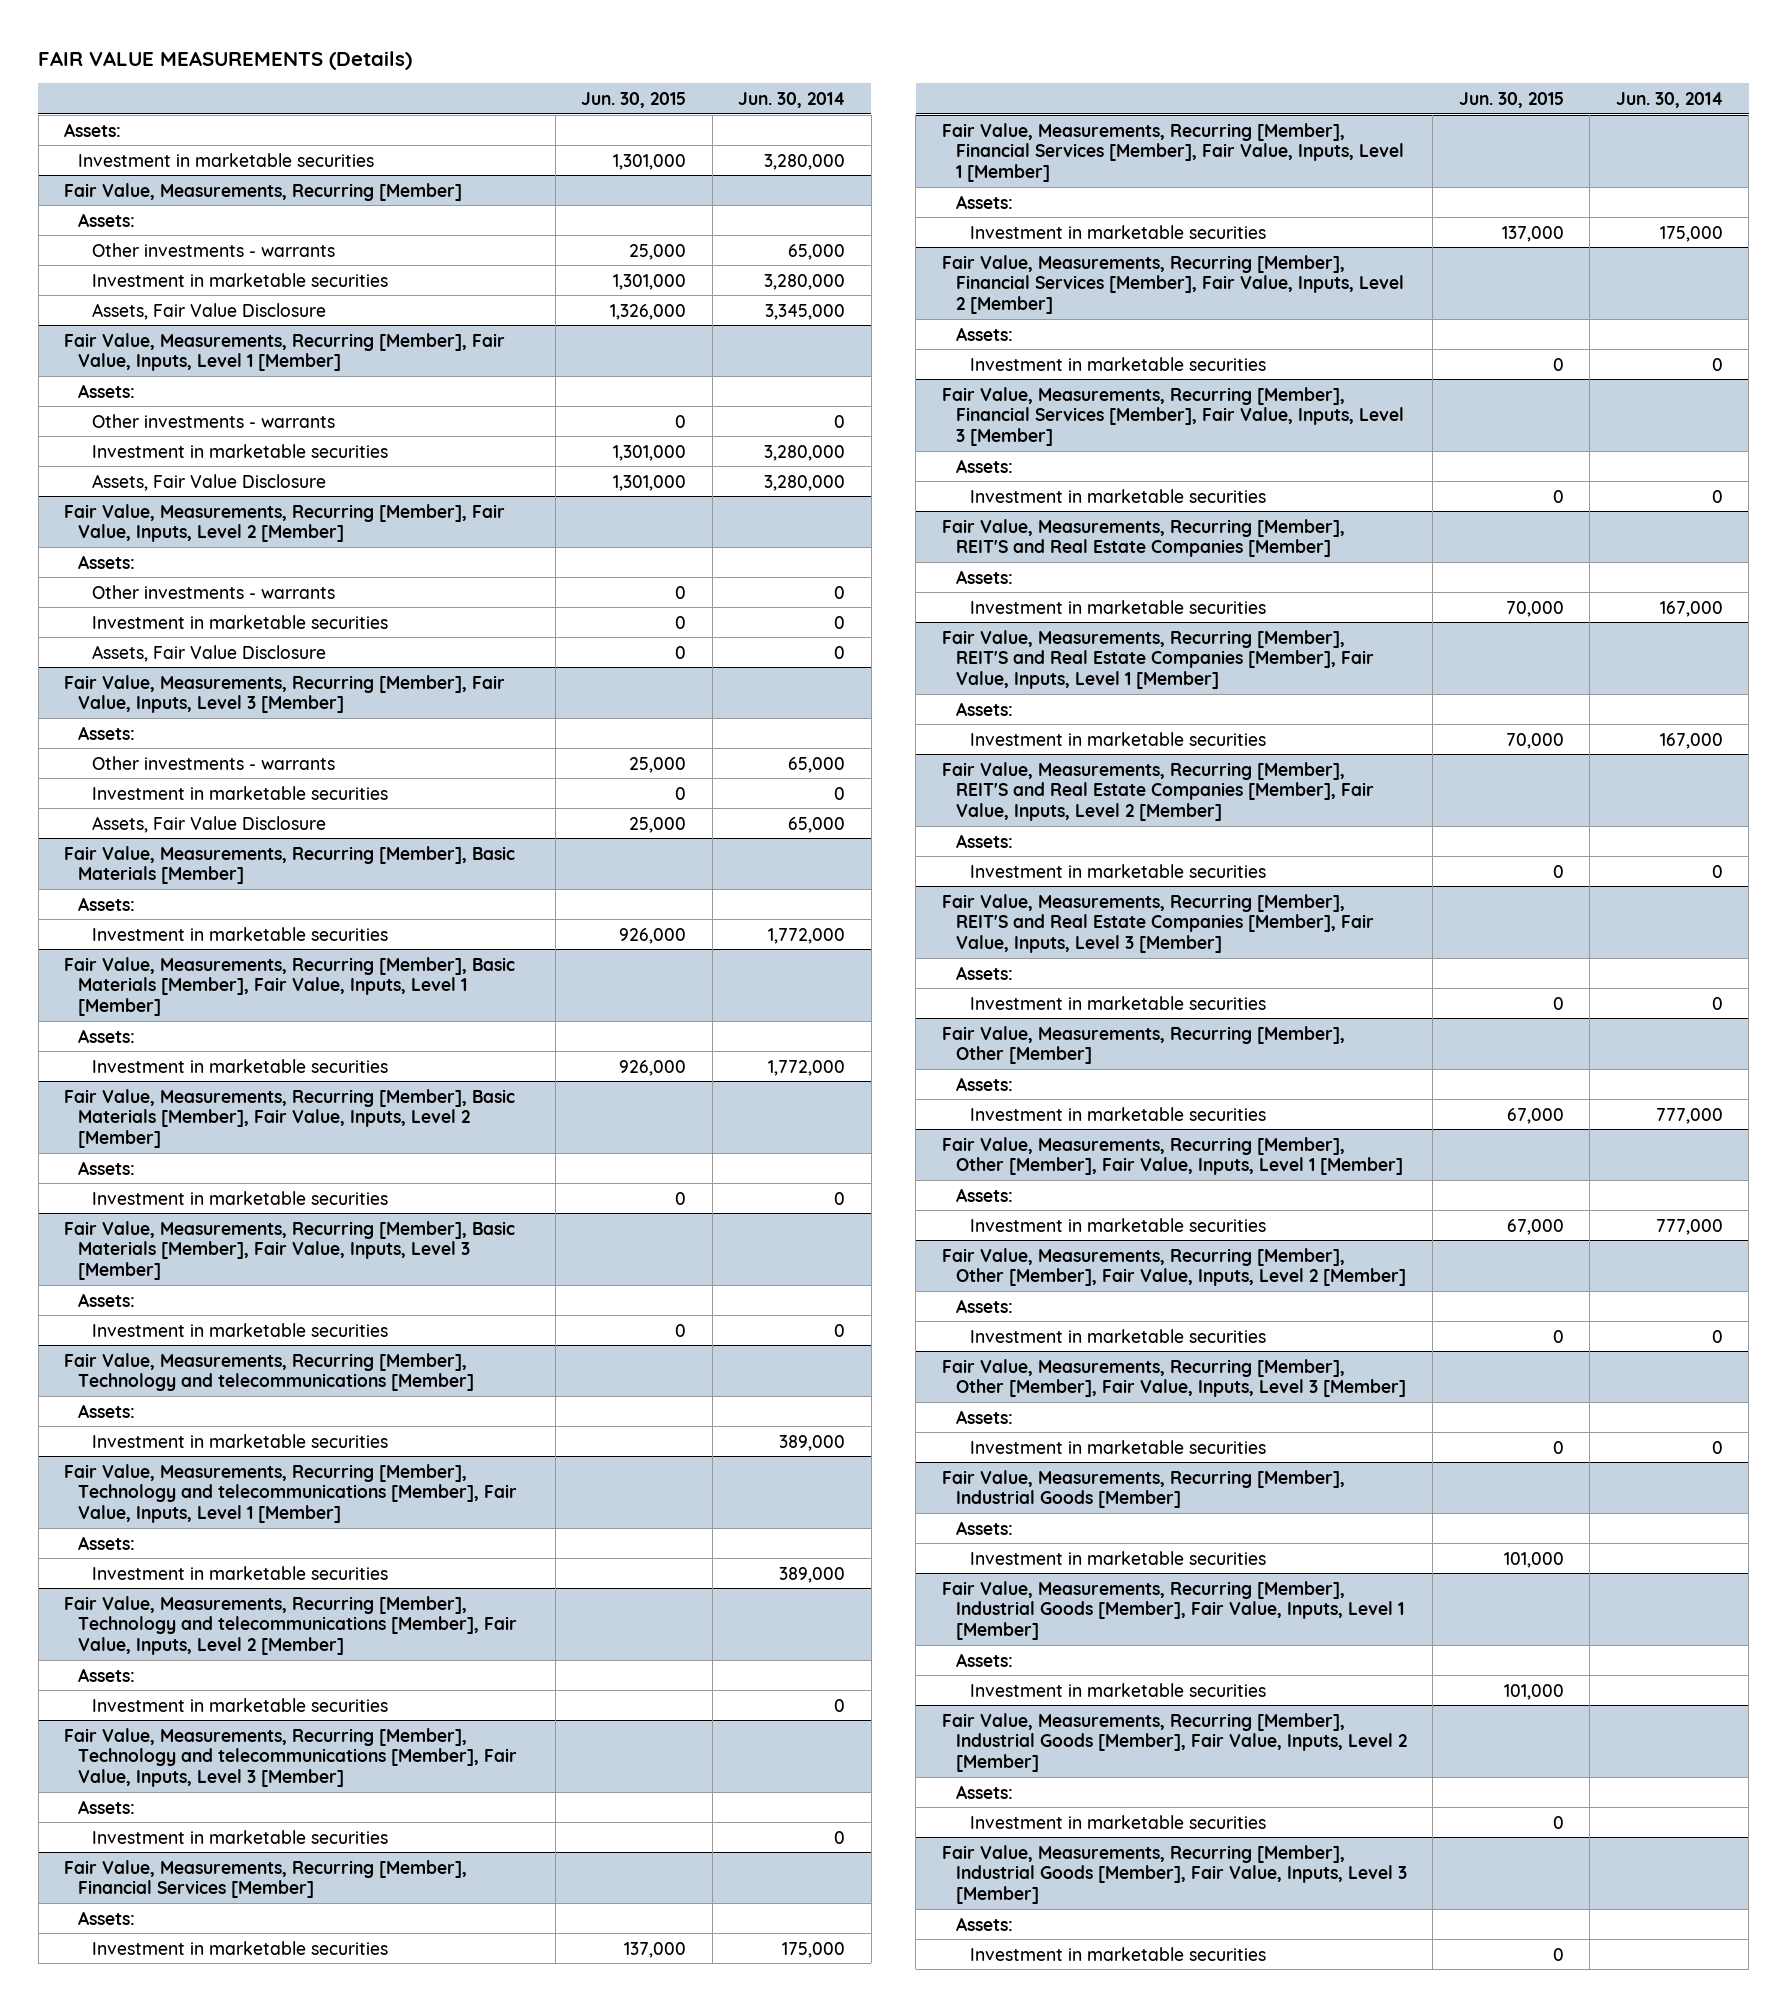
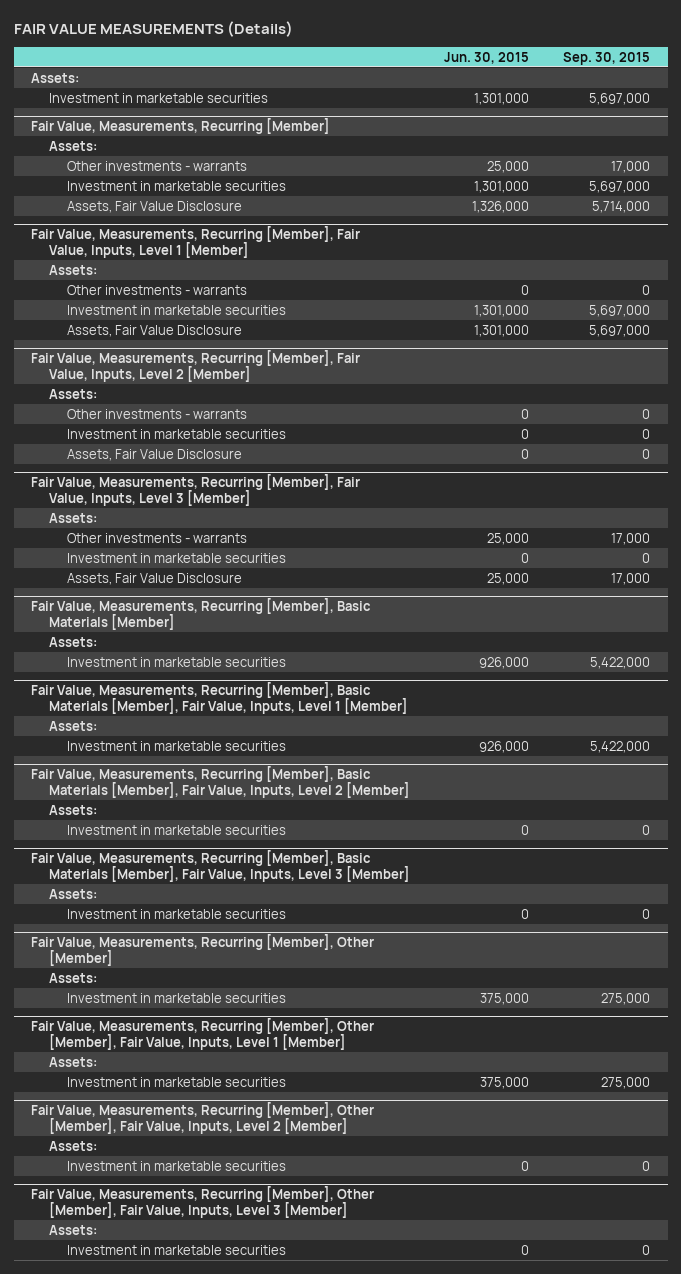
- | Jun. 30, 2015 | Jun. 30, 2014
+ | Jun. 30, 2015 | Sep. 30, 2015
- Fair Value, Measurements, Recurring [Member], Technology and telecommunications [Member]
- Assets:
- Investment in marketable securities | | 389,000
- Fair Value, Measurements, Recurring [Member], Technology and telecommunications [Member], Fair Value, Inputs, Level 1 [Member]
- Assets:
- Investment in marketable securities | | 389,000
- Fair Value, Measurements, Recurring [Member], Technology and telecommunications [Member], Fair Value, Inputs, Level 2 [Member]
- Assets:
- Investment in marketable securities | | 0
- Fair Value, Measurements, Recurring [Member], Technology and telecommunications [Member], Fair Value, Inputs, Level 3 [Member]
- Assets:
- Investment in marketable securities | | 0
- Fair Value, Measurements, Recurring [Member], Financial Services [Member]
- Assets:
- Investment in marketable securities | 137,000 | 175,000
- Fair Value, Measurements, Recurring [Member], Financial Services [Member], Fair Value, Inputs, Level 1 [Member]
- Assets:
- Investment in marketable securities | 137,000 | 175,000
- Fair Value, Measurements, Recurring [Member], Financial Services [Member], Fair Value, Inputs, Level 2 [Member]
- Assets:
- Investment in marketable securities | 0 | 0
- Fair Value, Measurements, Recurring [Member], Financial Services [Member], Fair Value, Inputs, Level 3 [Member]
- Assets:
- Investment in marketable securities | 0 | 0
- Fair Value, Measurements, Recurring [Member], REIT'S and Real Estate Companies [Member]
- Assets:
- Investment in marketable securities | 70,000 | 167,000
- Fair Value, Measurements, Recurring [Member], REIT'S and Real Estate Companies [Member], Fair Value, Inputs, Level 1 [Member]
- Assets:
- Investment in marketable securities | 70,000 | 167,000
- Fair Value, Measurements, Recurring [Member], REIT'S and Real Estate Companies [Member], Fair Value, Inputs, Level 2 [Member]
- Assets:
- Investment in marketable securities | 0 | 0
- Fair Value, Measurements, Recurring [Member], REIT'S and Real Estate Companies [Member], Fair Value, Inputs, Level 3 [Member]
- Assets:
- Investment in marketable securities | 0 | 0
@ Fair Value, Measurements, Recurring [Member], Other [Member]
- Investment in marketable securities | 67,000 | 777,000
+ Investment in marketable securities | 375,000 | 275,000
@ Fair Value, Measurements, Recurring [Member], Other [Member], Fair Value, Inputs, Level 1 [Member]
- Investment in marketable securities | 67,000 | 777,000
+ Investment in marketable securities | 375,000 | 275,000
- Fair Value, Measurements, Recurring [Member], Industrial Goods [Member]
- Assets:
- Investment in marketable securities | 101,000 |
- Fair Value, Measurements, Recurring [Member], Industrial Goods [Member], Fair Value, Inputs, Level 1 [Member]
- Assets:
- Investment in marketable securities | 101,000 |
- Fair Value, Measurements, Recurring [Member], Industrial Goods [Member], Fair Value, Inputs, Level 2 [Member]
- Assets:
- Investment in marketable securities | 0 |
- Fair Value, Measurements, Recurring [Member], Industrial Goods [Member], Fair Value, Inputs, Level 3 [Member]
- Assets:
- Investment in marketable securities | 0 |

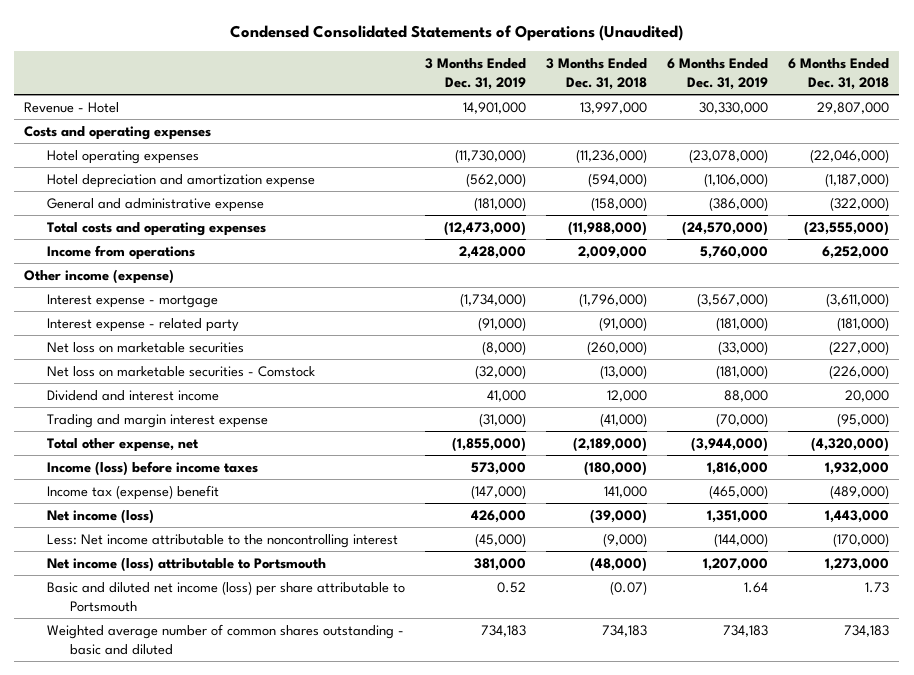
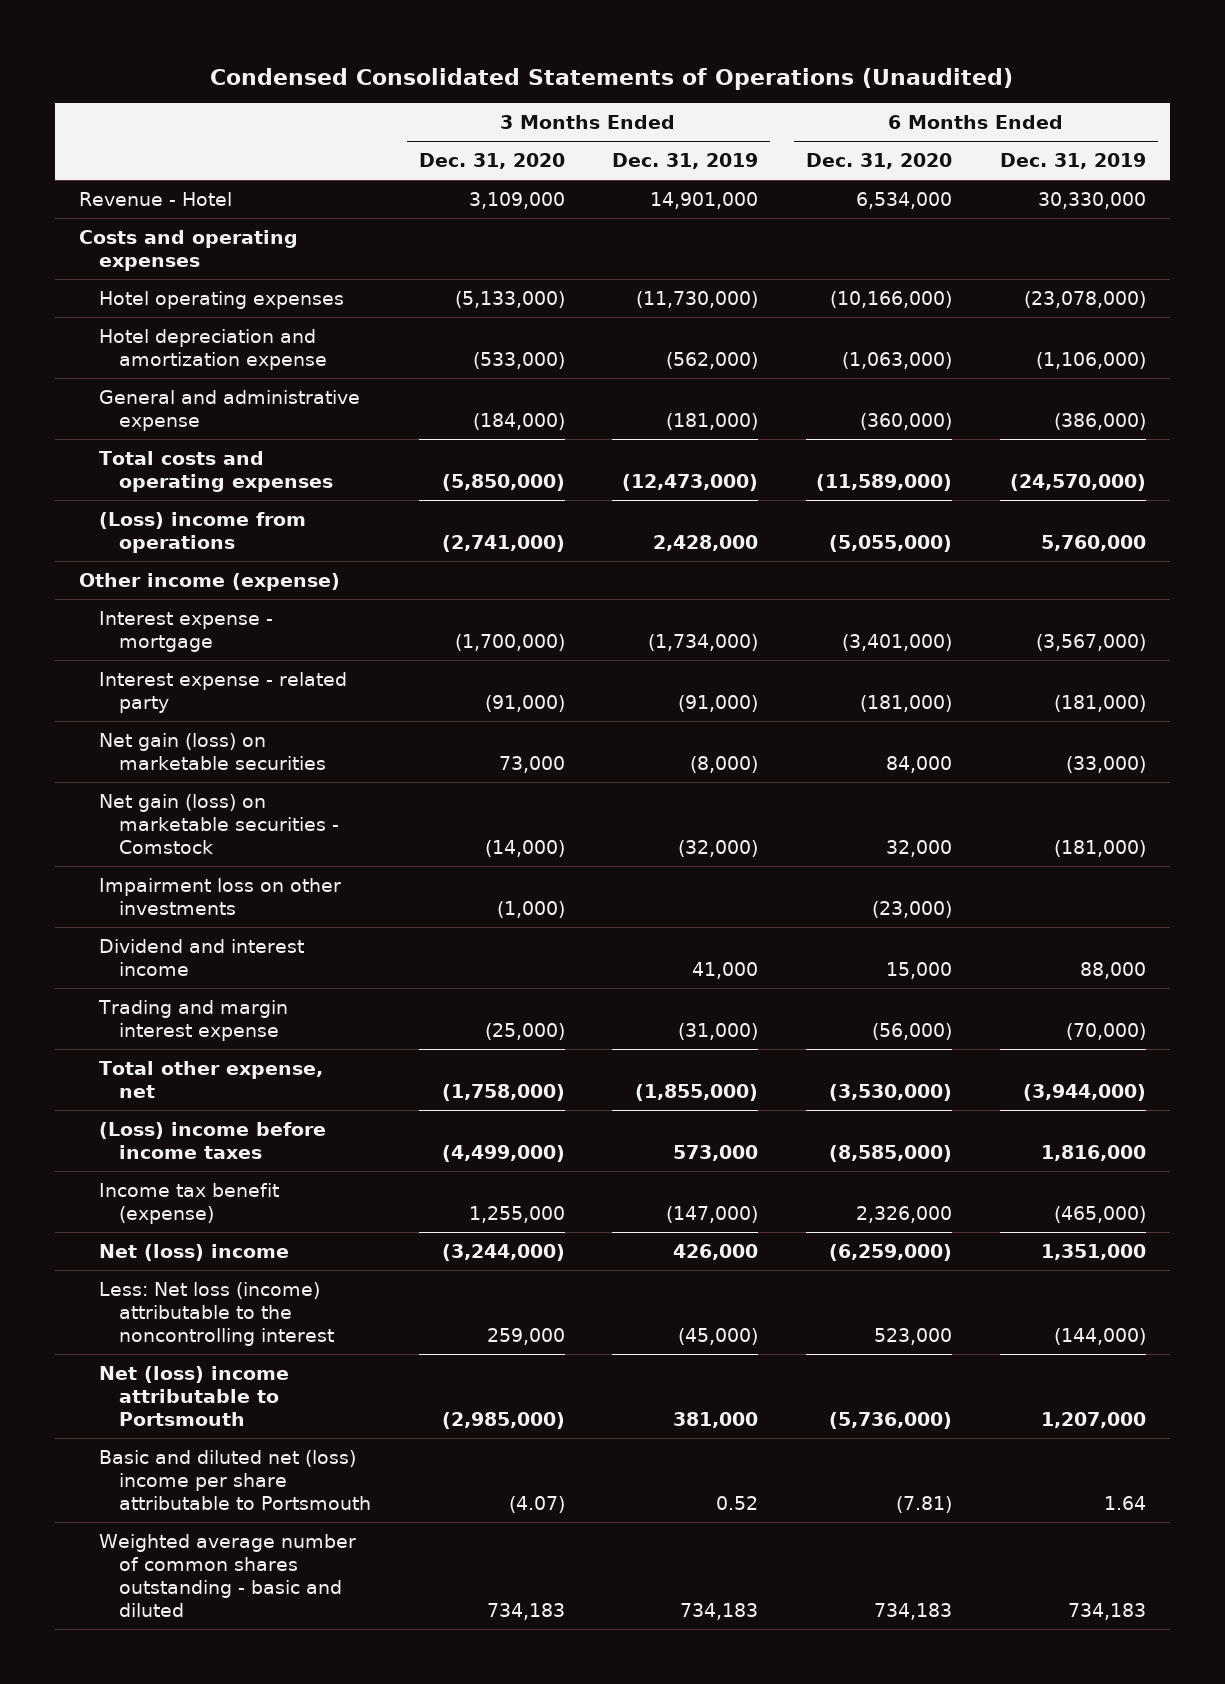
- | 3 Months Ended Dec. 31, 2019 | 3 Months Ended Dec. 31, 2018 | 6 Months Ended Dec. 31, 2019 | 6 Months Ended Dec. 31, 2018
+ | 3 Months Ended Dec. 31, 2020 | 3 Months Ended Dec. 31, 2019 | 6 Months Ended Dec. 31, 2020 | 6 Months Ended Dec. 31, 2019
- Income from operations | 2,428,000 | 2,009,000 | 5,760,000 | 6,252,000
+ (Loss) income from operations | (2,741,000) | 2,428,000 | (5,055,000) | 5,760,000
- Net loss on marketable securities | (8,000) | (260,000) | (33,000) | (227,000)
- Net loss on marketable securities - Comstock | (32,000) | (13,000) | (181,000) | (226,000)
+ Net gain (loss) on marketable securities | 73,000 | (8,000) | 84,000 | (33,000)
+ Net gain (loss) on marketable securities - Comstock | (14,000) | (32,000) | 32,000 | (181,000)
+ Impairment loss on other investments | (1,000) | | (23,000) |
- Income (loss) before income taxes | 573,000 | (180,000) | 1,816,000 | 1,932,000
- Income tax (expense) benefit | (147,000) | 141,000 | (465,000) | (489,000)
- Net income (loss) | 426,000 | (39,000) | 1,351,000 | 1,443,000
- Less: Net income attributable to the noncontrolling interest | (45,000) | (9,000) | (144,000) | (170,000)
- Net income (loss) attributable to Portsmouth | 381,000 | (48,000) | 1,207,000 | 1,273,000
- Basic and diluted net income (loss) per share attributable to Portsmouth | 0.52 | (0.07) | 1.64 | 1.73
+ (Loss) income before income taxes | (4,499,000) | 573,000 | (8,585,000) | 1,816,000
+ Income tax benefit (expense) | 1,255,000 | (147,000) | 2,326,000 | (465,000)
+ Net (loss) income | (3,244,000) | 426,000 | (6,259,000) | 1,351,000
+ Less: Net loss (income) attributable to the noncontrolling interest | 259,000 | (45,000) | 523,000 | (144,000)
+ Net (loss) income attributable to Portsmouth | (2,985,000) | 381,000 | (5,736,000) | 1,207,000
+ Basic and diluted net (loss) income per share attributable to Portsmouth | (4.07) | 0.52 | (7.81) | 1.64

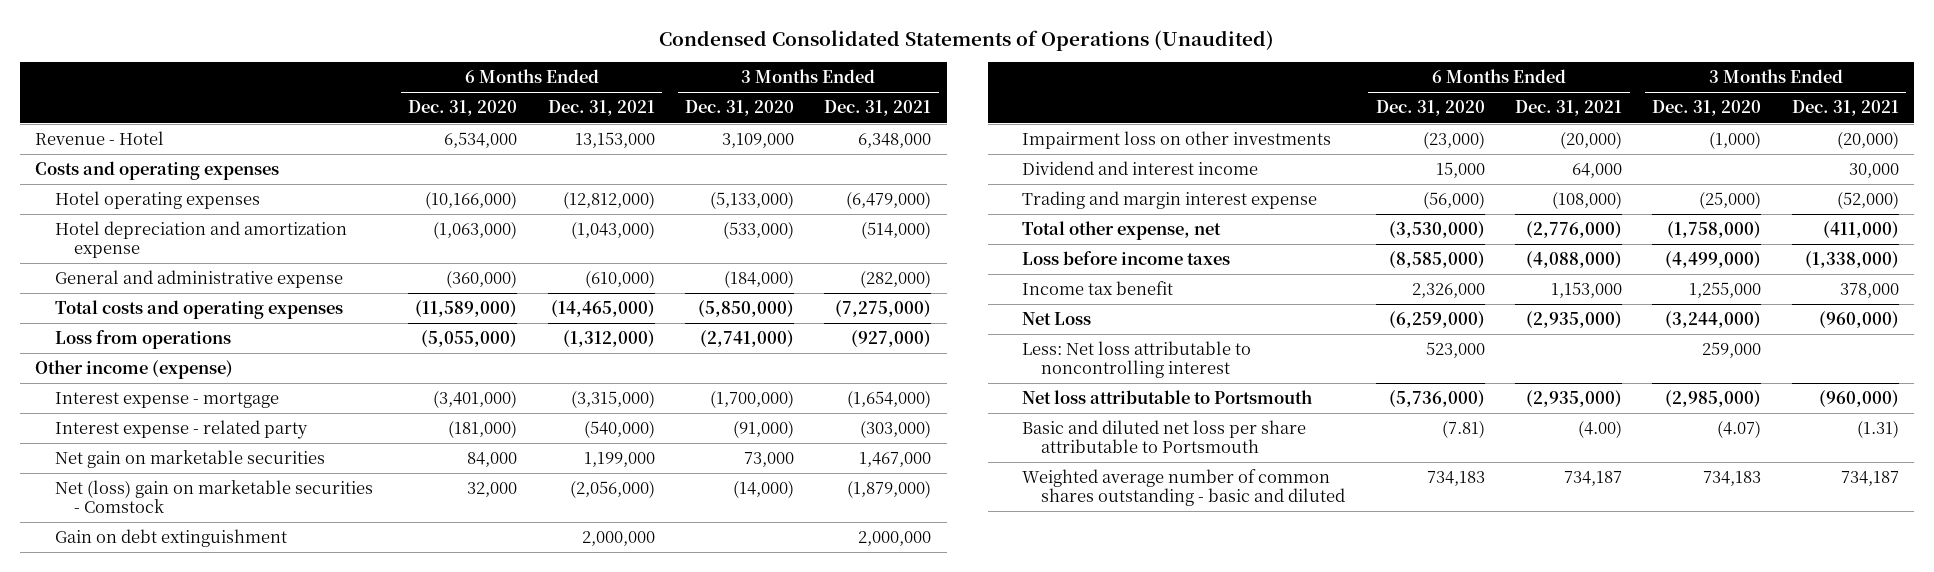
- | 3 Months Ended Dec. 31, 2020 | 3 Months Ended Dec. 31, 2019 | 6 Months Ended Dec. 31, 2020 | 6 Months Ended Dec. 31, 2019
+ | 6 Months Ended Dec. 31, 2020 | 6 Months Ended Dec. 31, 2021 | 3 Months Ended Dec. 31, 2020 | 3 Months Ended Dec. 31, 2021
- (Loss) income from operations | (2,741,000) | 2,428,000 | (5,055,000) | 5,760,000
+ Loss from operations | (5,055,000) | (1,312,000) | (2,741,000) | (927,000)
- Net gain (loss) on marketable securities | 73,000 | (8,000) | 84,000 | (33,000)
- Net gain (loss) on marketable securities - Comstock | (14,000) | (32,000) | 32,000 | (181,000)
+ Net gain on marketable securities | 84,000 | 1,199,000 | 73,000 | 1,467,000
+ Net (loss) gain on marketable securities - Comstock | 32,000 | (2,056,000) | (14,000) | (1,879,000)
+ Gain on debt extinguishment | | 2,000,000 | | 2,000,000
- (Loss) income before income taxes | (4,499,000) | 573,000 | (8,585,000) | 1,816,000
- Income tax benefit (expense) | 1,255,000 | (147,000) | 2,326,000 | (465,000)
- Net (loss) income | (3,244,000) | 426,000 | (6,259,000) | 1,351,000
- Less: Net loss (income) attributable to the noncontrolling interest | 259,000 | (45,000) | 523,000 | (144,000)
- Net (loss) income attributable to Portsmouth | (2,985,000) | 381,000 | (5,736,000) | 1,207,000
- Basic and diluted net (loss) income per share attributable to Portsmouth | (4.07) | 0.52 | (7.81) | 1.64
+ Loss before income taxes | (8,585,000) | (4,088,000) | (4,499,000) | (1,338,000)
+ Income tax benefit | 2,326,000 | 1,153,000 | 1,255,000 | 378,000
+ Net Loss | (6,259,000) | (2,935,000) | (3,244,000) | (960,000)
+ Less: Net loss attributable to noncontrolling interest | 523,000 | | 259,000 |
+ Net loss attributable to Portsmouth | (5,736,000) | (2,935,000) | (2,985,000) | (960,000)
+ Basic and diluted net loss per share attributable to Portsmouth | (7.81) | (4.00) | (4.07) | (1.31)

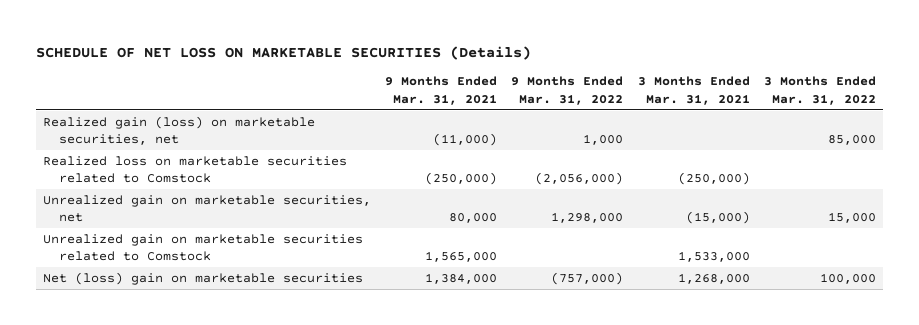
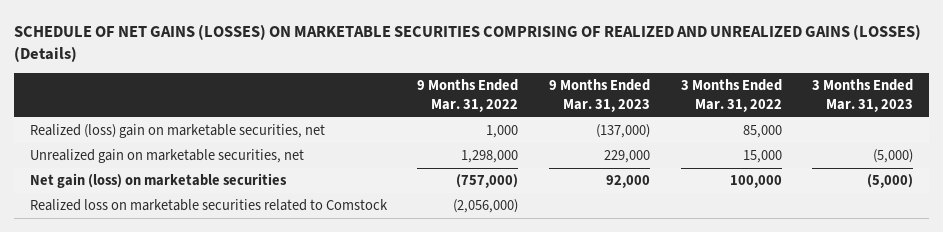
- SCHEDULE OF NET LOSS ON MARKETABLE SECURITIES (Details)
+ SCHEDULE OF NET GAINS (LOSSES) ON MARKETABLE SECURITIES COMPRISING OF REALIZED AND UNREALIZED GAINS (LOSSES) (Details)
- | 9 Months Ended Mar. 31, 2021 | 9 Months Ended Mar. 31, 2022 | 3 Months Ended Mar. 31, 2021 | 3 Months Ended Mar. 31, 2022
+ | 9 Months Ended Mar. 31, 2022 | 9 Months Ended Mar. 31, 2023 | 3 Months Ended Mar. 31, 2022 | 3 Months Ended Mar. 31, 2023
- Realized gain (loss) on marketable securities, net | (11,000) | 1,000 | | 85,000
+ Realized (loss) gain on marketable securities, net | 1,000 | (137,000) | 85,000 |
- Unrealized gain on marketable securities related to Comstock | 1,565,000 | | 1,533,000 |
- Net (loss) gain on marketable securities | 1,384,000 | (757,000) | 1,268,000 | 100,000
+ Net gain (loss) on marketable securities | (757,000) | 92,000 | 100,000 | (5,000)
moved down: Realized loss on marketable securities related to Comstock | (2,056,000) | | |

